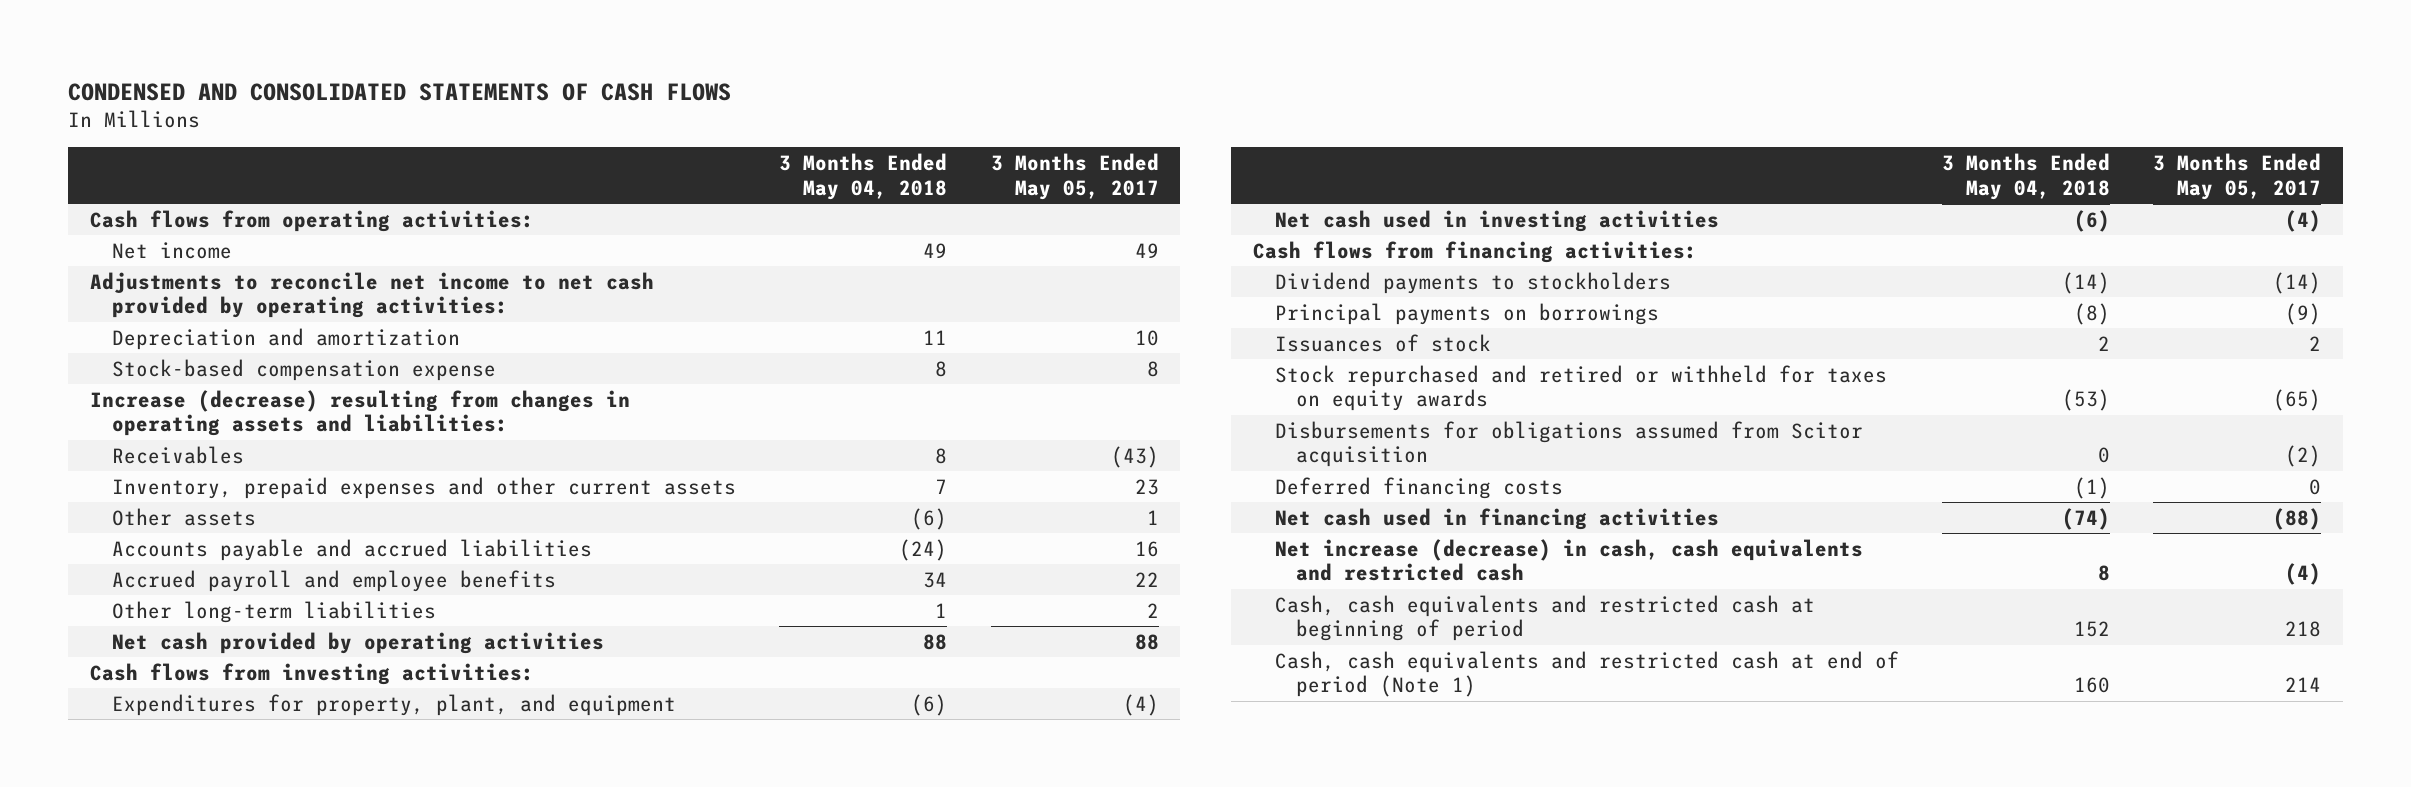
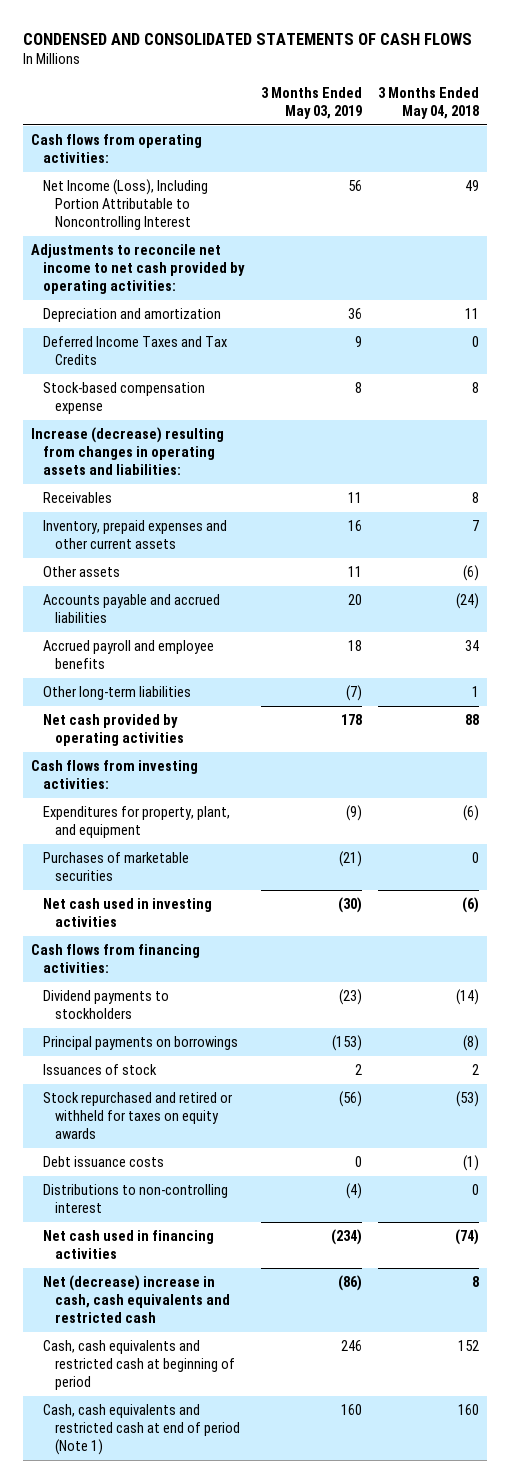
- | 3 Months Ended May 04, 2018 | 3 Months Ended May 05, 2017
+ | 3 Months Ended May 03, 2019 | 3 Months Ended May 04, 2018
- Net income | 49 | 49
+ Net Income (Loss), Including Portion Attributable to Noncontrolling Interest | 56 | 49
+ Deferred Income Taxes and Tax Credits | 9 | 0
+ Purchases of marketable securities | (21) | 0
- Disbursements for obligations assumed from Scitor acquisition | 0 | (2)
- Deferred financing costs | (1) | 0
+ Debt issuance costs | 0 | (1)
+ Distributions to non-controlling interest | (4) | 0
- Net increase (decrease) in cash, cash equivalents and restricted cash | 8 | (4)
+ Net (decrease) increase in cash, cash equivalents and restricted cash | (86) | 8

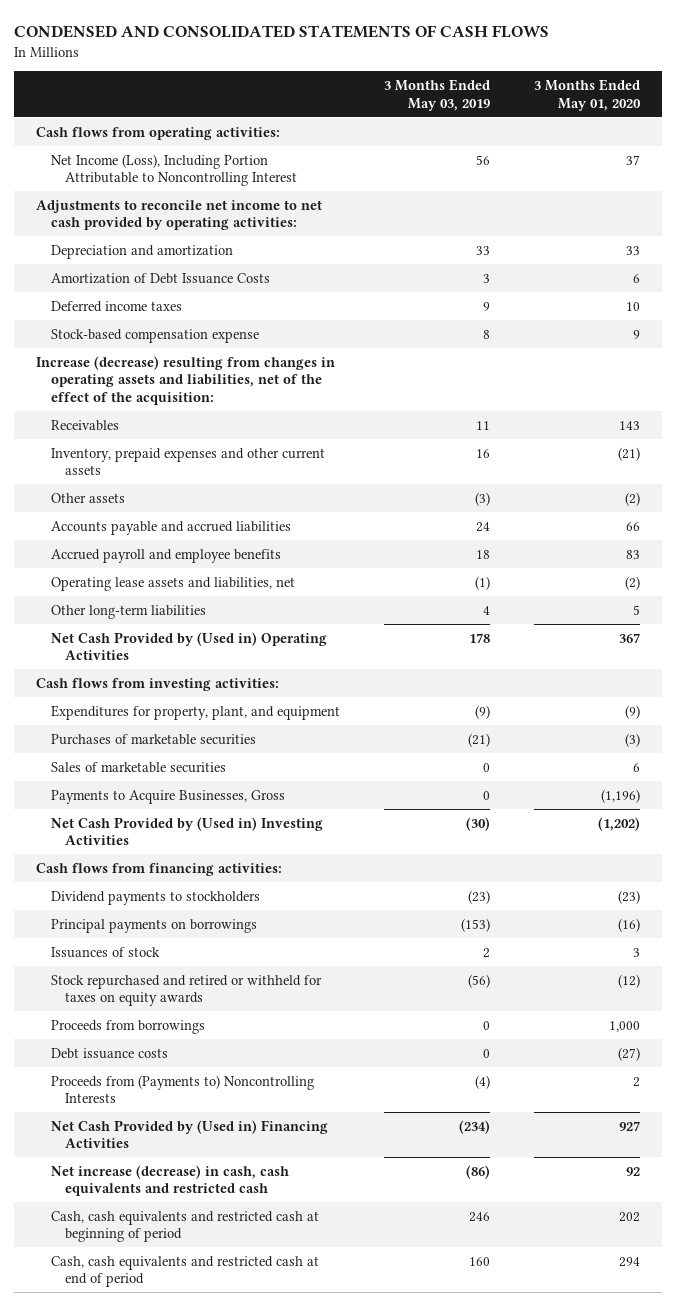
- | 3 Months Ended May 03, 2019 | 3 Months Ended May 04, 2018
+ | 3 Months Ended May 03, 2019 | 3 Months Ended May 01, 2020
- Depreciation and amortization | 36 | 11
- Deferred Income Taxes and Tax Credits | 9 | 0
+ Depreciation and amortization | 33 | 33
+ Amortization of Debt Issuance Costs | 3 | 6
+ Deferred income taxes | 9 | 10
- Increase (decrease) resulting from changes in operating assets and liabilities:
+ Increase (decrease) resulting from changes in operating assets and liabilities, net of the effect of the acquisition:
- Other assets | 11 | (6)
- Accounts payable and accrued liabilities | 20 | (24)
+ Other assets | (3) | (2)
+ Accounts payable and accrued liabilities | 24 | 66
- Other long-term liabilities | (7) | 1
- Net cash provided by operating activities | 178 | 88
+ Operating lease assets and liabilities, net | (1) | (2)
+ Other long-term liabilities | 4 | 5
+ Net Cash Provided by (Used in) Operating Activities | 178 | 367
- Net cash used in investing activities | (30) | (6)
+ Sales of marketable securities | 0 | 6
+ Payments to Acquire Businesses, Gross | 0 | (1,196)
+ Net Cash Provided by (Used in) Investing Activities | (30) | (1,202)
+ Proceeds from borrowings | 0 | 1,000
- Distributions to non-controlling interest | (4) | 0
- Net cash used in financing activities | (234) | (74)
- Net (decrease) increase in cash, cash equivalents and restricted cash | (86) | 8
+ Proceeds from (Payments to) Noncontrolling Interests | (4) | 2
+ Net Cash Provided by (Used in) Financing Activities | (234) | 927
+ Net increase (decrease) in cash, cash equivalents and restricted cash | (86) | 92
- Cash, cash equivalents and restricted cash at end of period (Note 1) | 160 | 160
+ Cash, cash equivalents and restricted cash at end of period | 160 | 294

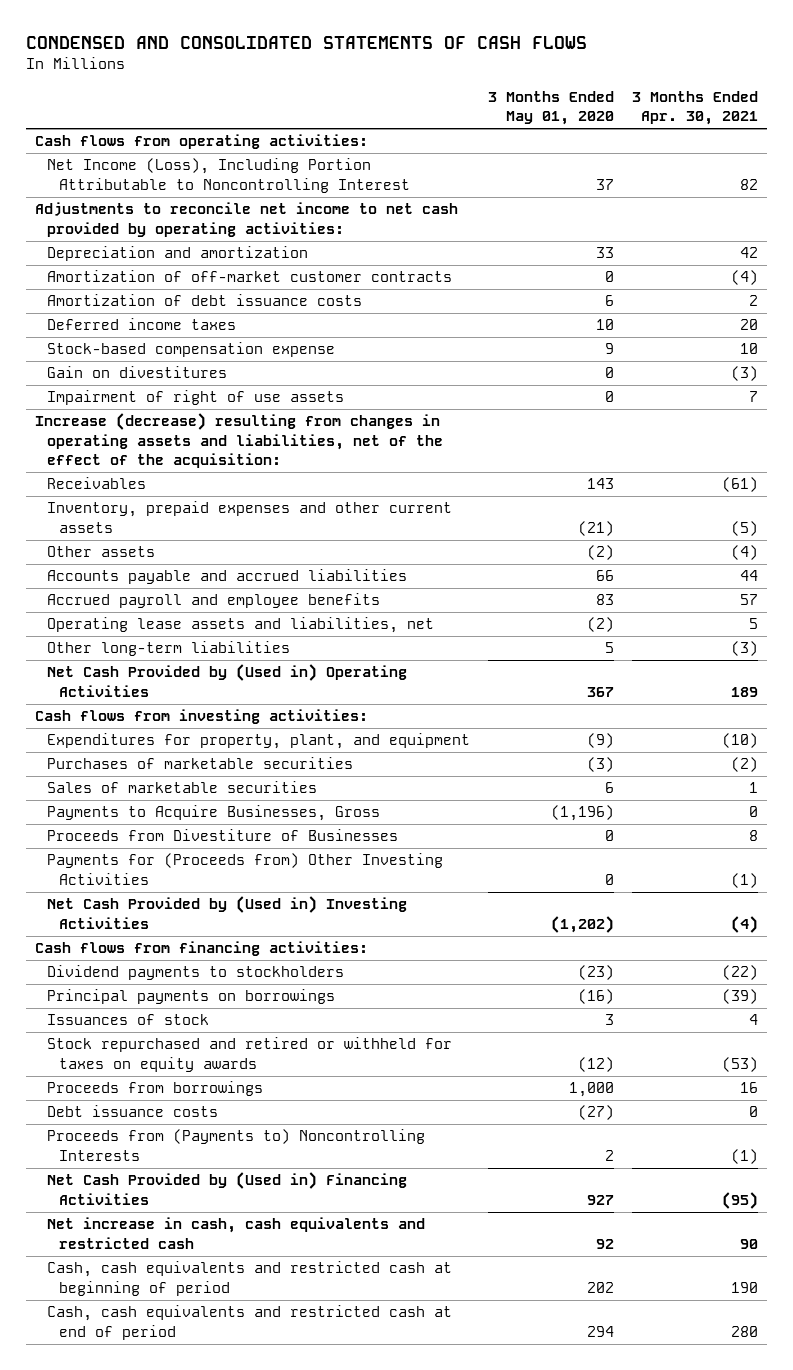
- | 3 Months Ended May 03, 2019 | 3 Months Ended May 01, 2020
+ | 3 Months Ended May 01, 2020 | 3 Months Ended Apr. 30, 2021
- Amortization of Debt Issuance Costs | 3 | 6
+ Amortization of off-market customer contracts | 0 | (4)
+ Amortization of debt issuance costs | 6 | 2
+ Gain on divestitures | 0 | (3)
+ Impairment of right of use assets | 0 | 7
+ Proceeds from Divestiture of Businesses | 0 | 8
+ Payments for (Proceeds from) Other Investing Activities | 0 | (1)
- Net increase (decrease) in cash, cash equivalents and restricted cash | (86) | 92
+ Net increase in cash, cash equivalents and restricted cash | 92 | 90

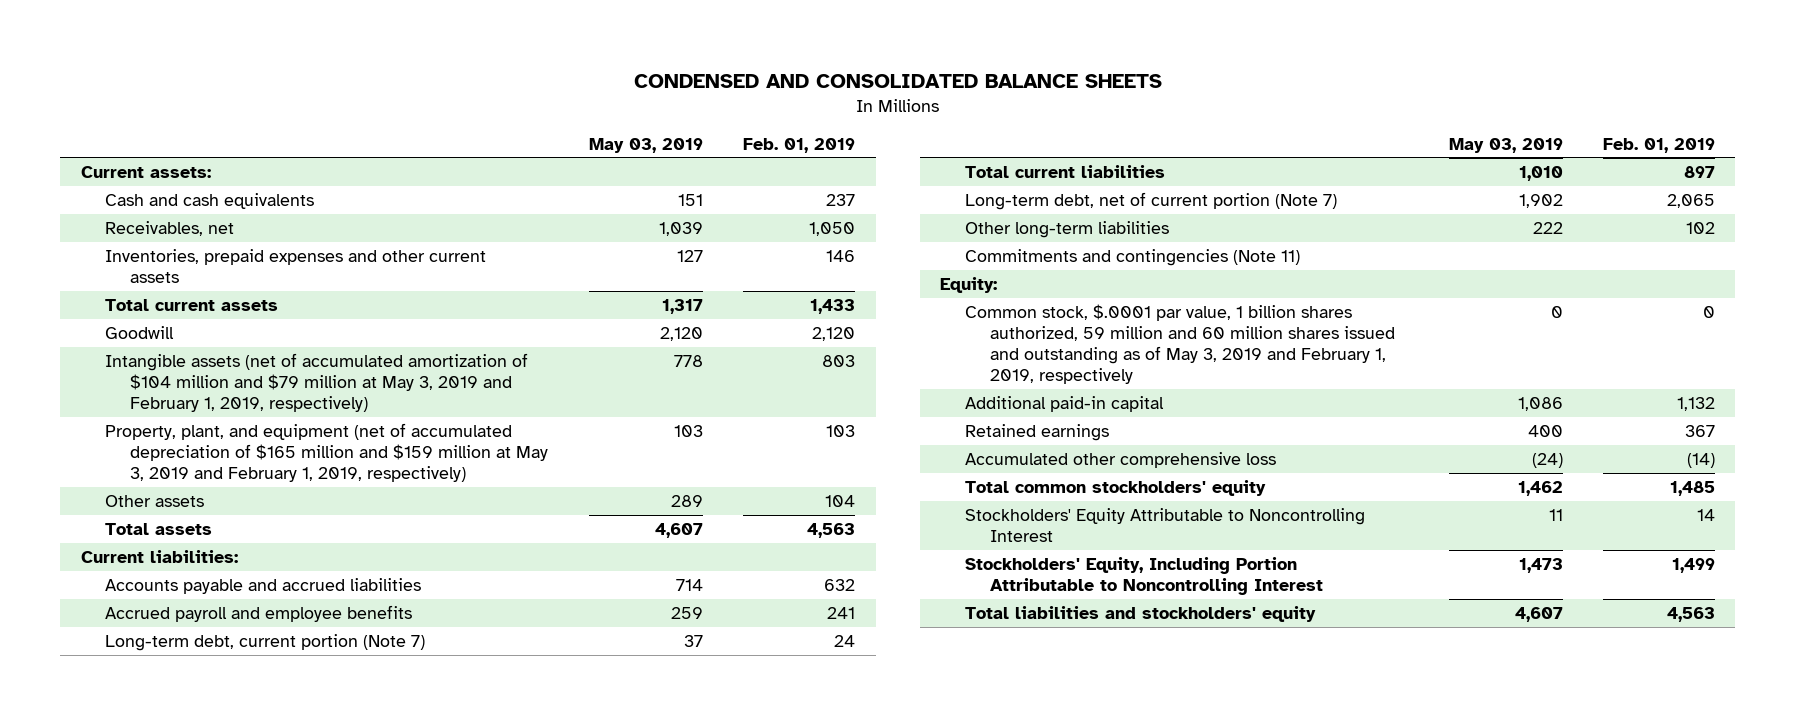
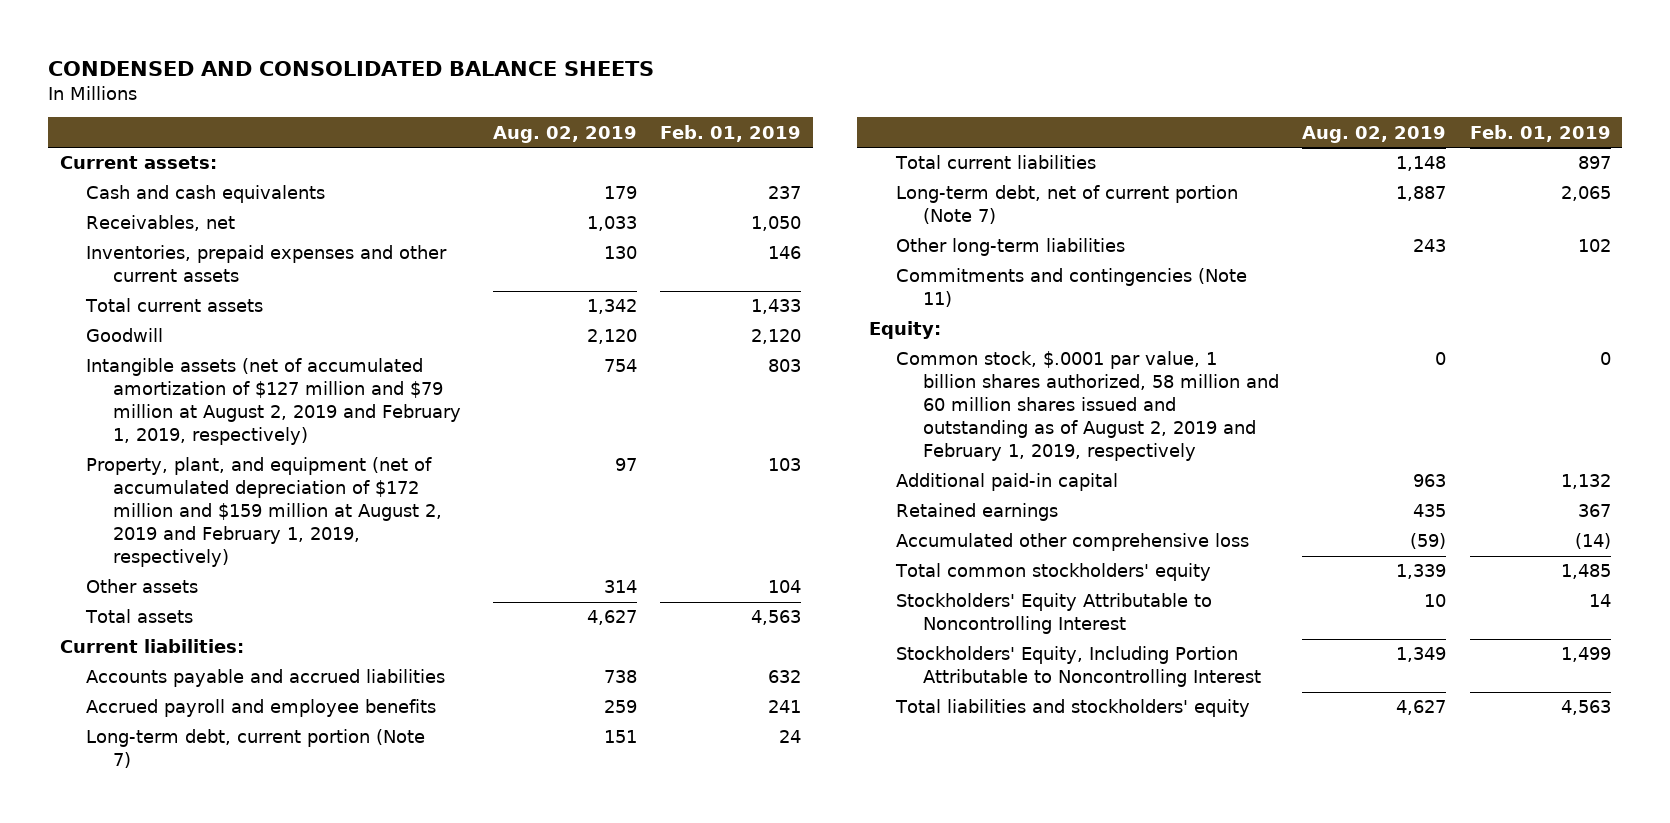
- | May 03, 2019 | Feb. 01, 2019
+ | Aug. 02, 2019 | Feb. 01, 2019
- Intangible assets (net of accumulated amortization of $104 million and $79 million at May 3, 2019 and February 1, 2019, respectively) | 778 | 803
- Property, plant, and equipment (net of accumulated depreciation of $165 million and $159 million at May 3, 2019 and February 1, 2019, respectively) | 103 | 103
+ Intangible assets (net of accumulated amortization of $127 million and $79 million at August 2, 2019 and February 1, 2019, respectively) | 754 | 803
+ Property, plant, and equipment (net of accumulated depreciation of $172 million and $159 million at August 2, 2019 and February 1, 2019, respectively) | 97 | 103
- Common stock, $.0001 par value, 1 billion shares authorized, 59 million and 60 million shares issued and outstanding as of May 3, 2019 and February 1, 2019, respectively | 0 | 0
+ Common stock, $.0001 par value, 1 billion shares authorized, 58 million and 60 million shares issued and outstanding as of August 2, 2019 and February 1, 2019, respectively | 0 | 0

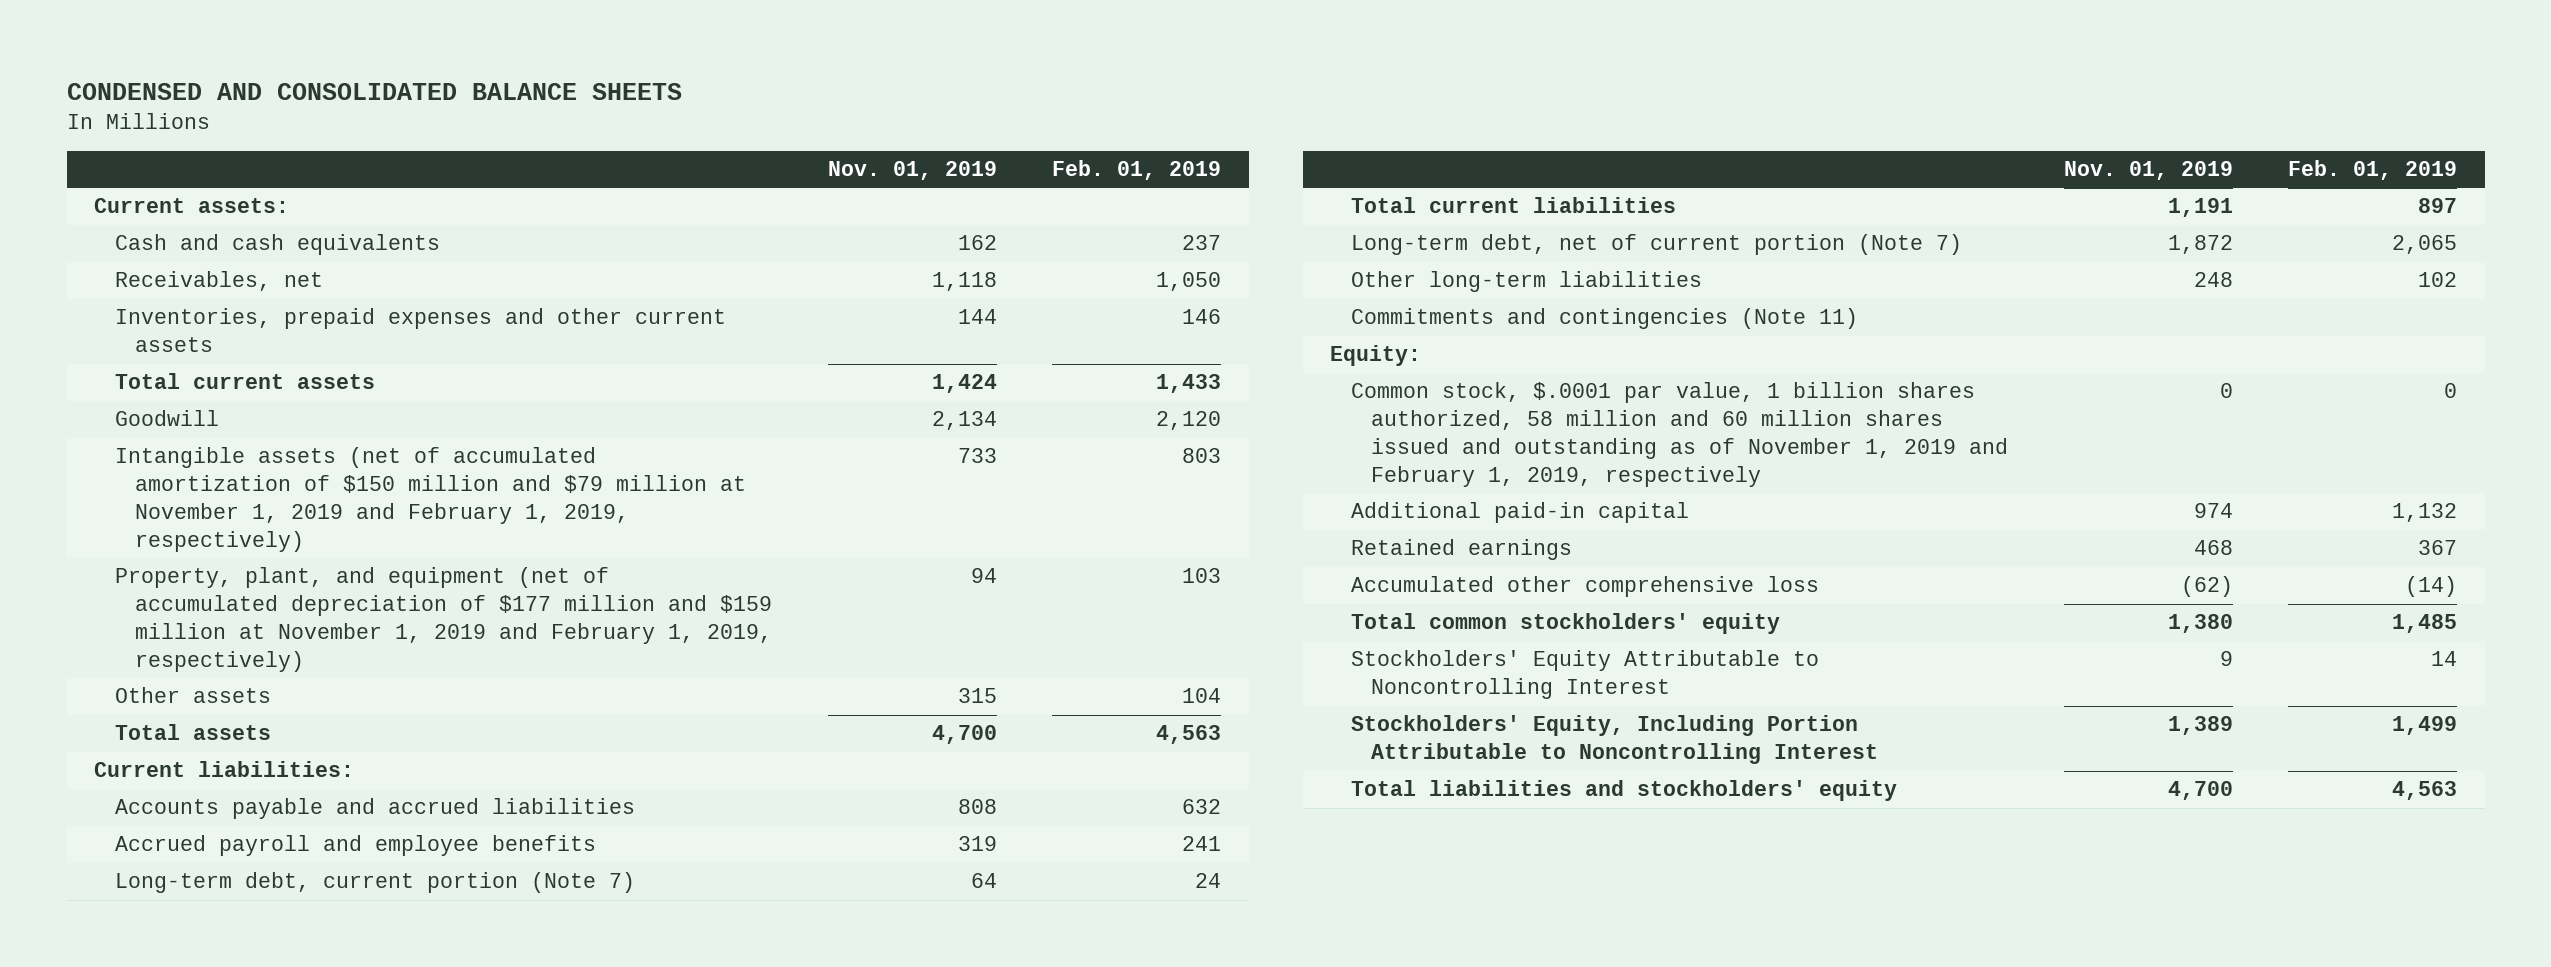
- | Aug. 02, 2019 | Feb. 01, 2019
+ | Nov. 01, 2019 | Feb. 01, 2019
- Intangible assets (net of accumulated amortization of $127 million and $79 million at August 2, 2019 and February 1, 2019, respectively) | 754 | 803
- Property, plant, and equipment (net of accumulated depreciation of $172 million and $159 million at August 2, 2019 and February 1, 2019, respectively) | 97 | 103
+ Intangible assets (net of accumulated amortization of $150 million and $79 million at November 1, 2019 and February 1, 2019, respectively) | 733 | 803
+ Property, plant, and equipment (net of accumulated depreciation of $177 million and $159 million at November 1, 2019 and February 1, 2019, respectively) | 94 | 103
- Common stock, $.0001 par value, 1 billion shares authorized, 58 million and 60 million shares issued and outstanding as of August 2, 2019 and February 1, 2019, respectively | 0 | 0
+ Common stock, $.0001 par value, 1 billion shares authorized, 58 million and 60 million shares issued and outstanding as of November 1, 2019 and February 1, 2019, respectively | 0 | 0

